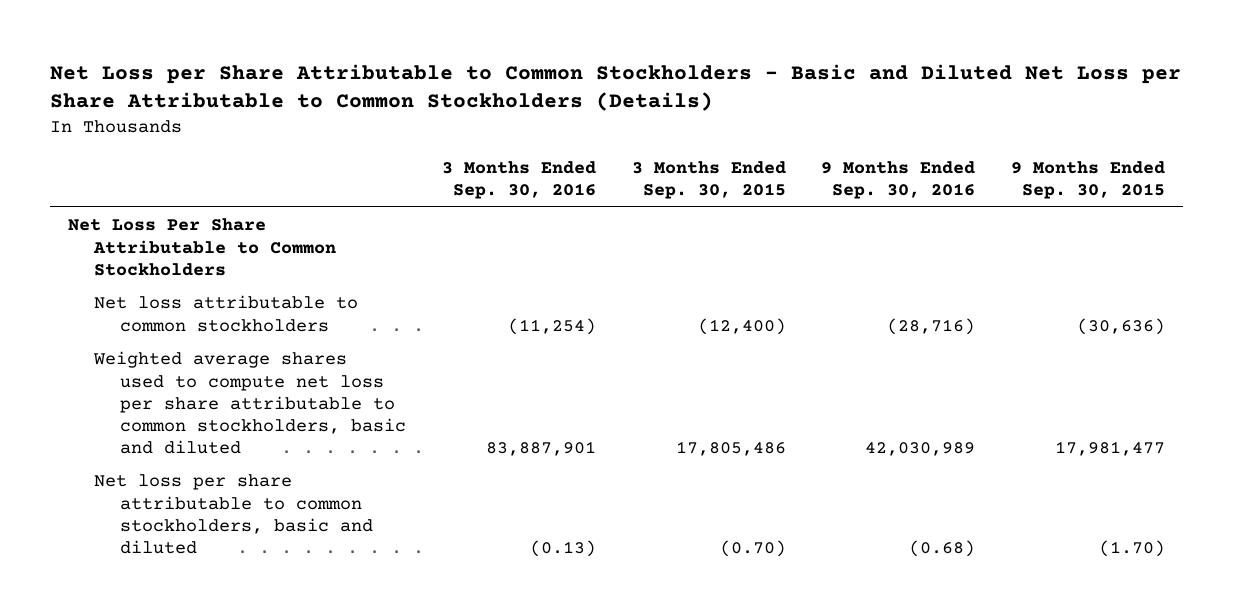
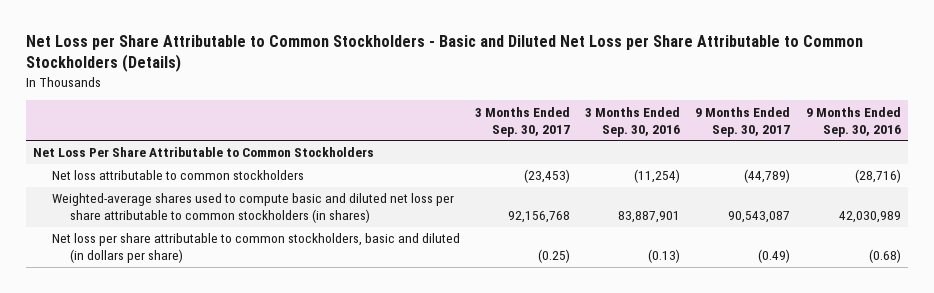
- | 3 Months Ended Sep. 30, 2016 | 3 Months Ended Sep. 30, 2015 | 9 Months Ended Sep. 30, 2016 | 9 Months Ended Sep. 30, 2015
+ | 3 Months Ended Sep. 30, 2017 | 3 Months Ended Sep. 30, 2016 | 9 Months Ended Sep. 30, 2017 | 9 Months Ended Sep. 30, 2016
- Weighted average shares used to compute net loss per share attributable to common stockholders, basic and diluted | 83,887,901 | 17,805,486 | 42,030,989 | 17,981,477
- Net loss per share attributable to common stockholders, basic and diluted | (0.13) | (0.70) | (0.68) | (1.70)
+ Weighted-average shares used to compute basic and diluted net loss per share attributable to common stockholders (in shares) | 92,156,768 | 83,887,901 | 90,543,087 | 42,030,989
+ Net loss per share attributable to common stockholders, basic and diluted (in dollars per share) | (0.25) | (0.13) | (0.49) | (0.68)

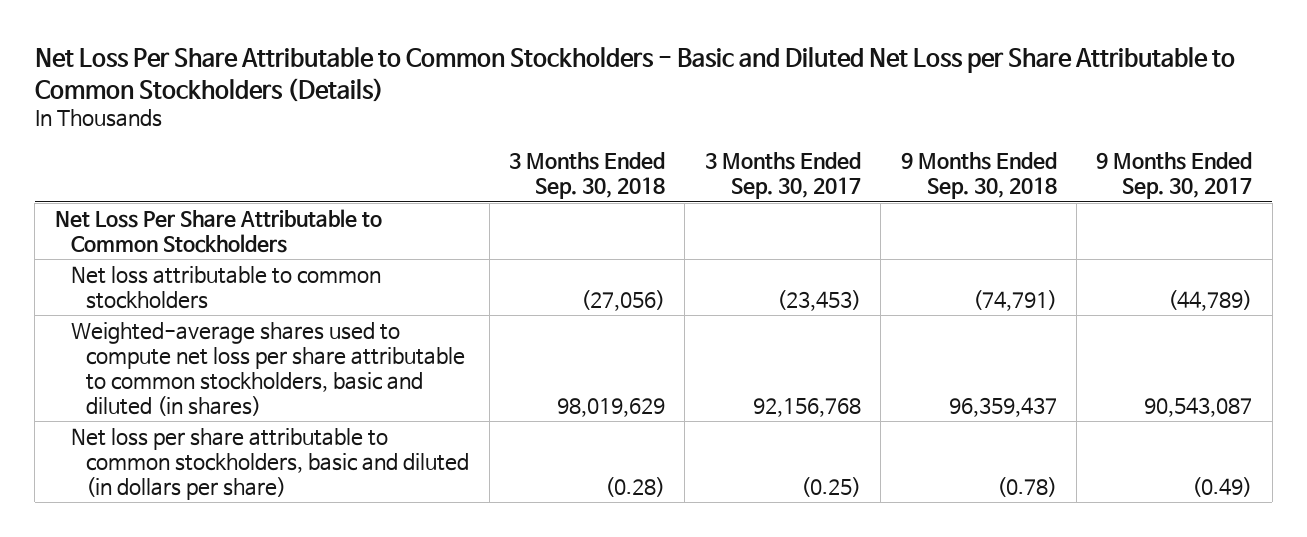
- Net Loss per Share Attributable to Common Stockholders - Basic and Diluted Net Loss per Share Attributable to Common Stockholders (Details)
+ Net Loss Per Share Attributable to Common Stockholders - Basic and Diluted Net Loss per Share Attributable to Common Stockholders (Details)
- | 3 Months Ended Sep. 30, 2017 | 3 Months Ended Sep. 30, 2016 | 9 Months Ended Sep. 30, 2017 | 9 Months Ended Sep. 30, 2016
+ | 3 Months Ended Sep. 30, 2018 | 3 Months Ended Sep. 30, 2017 | 9 Months Ended Sep. 30, 2018 | 9 Months Ended Sep. 30, 2017
- Weighted-average shares used to compute basic and diluted net loss per share attributable to common stockholders (in shares) | 92,156,768 | 83,887,901 | 90,543,087 | 42,030,989
+ Weighted-average shares used to compute net loss per share attributable to common stockholders, basic and diluted (in shares) | 98,019,629 | 92,156,768 | 96,359,437 | 90,543,087

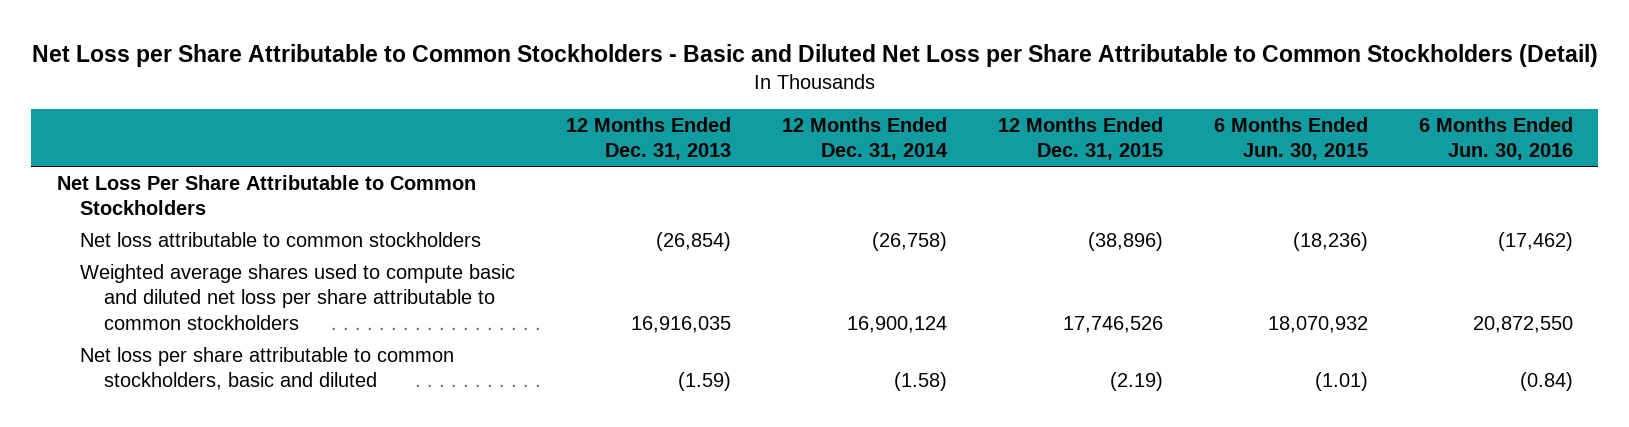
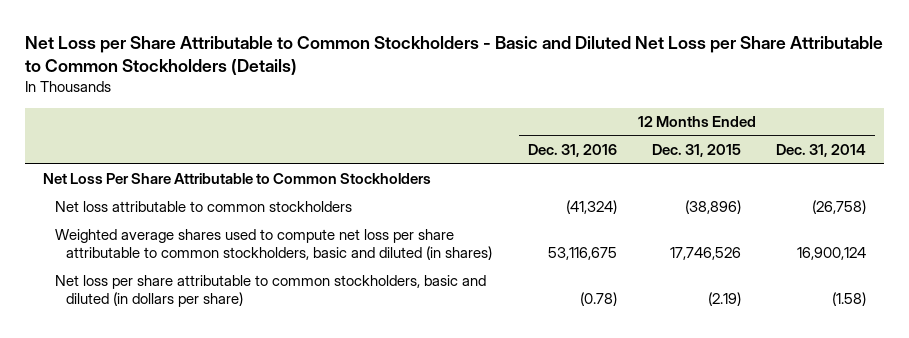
- Net Loss per Share Attributable to Common Stockholders - Basic and Diluted Net Loss per Share Attributable to Common Stockholders (Detail)
+ Net Loss per Share Attributable to Common Stockholders - Basic and Diluted Net Loss per Share Attributable to Common Stockholders (Details)
- | 12 Months Ended Dec. 31, 2013 | 12 Months Ended Dec. 31, 2014 | 12 Months Ended Dec. 31, 2015 | 6 Months Ended Jun. 30, 2015 | 6 Months Ended Jun. 30, 2016
+ | 12 Months Ended Dec. 31, 2016 | 12 Months Ended Dec. 31, 2015 | 12 Months Ended Dec. 31, 2014
- Weighted average shares used to compute basic and diluted net loss per share attributable to common stockholders | 16,916,035 | 16,900,124 | 17,746,526 | 18,070,932 | 20,872,550
- Net loss per share attributable to common stockholders, basic and diluted | (1.59) | (1.58) | (2.19) | (1.01) | (0.84)
+ Weighted average shares used to compute net loss per share attributable to common stockholders, basic and diluted (in shares) | 53,116,675 | 17,746,526 | 16,900,124
+ Net loss per share attributable to common stockholders, basic and diluted (in dollars per share) | (0.78) | (2.19) | (1.58)

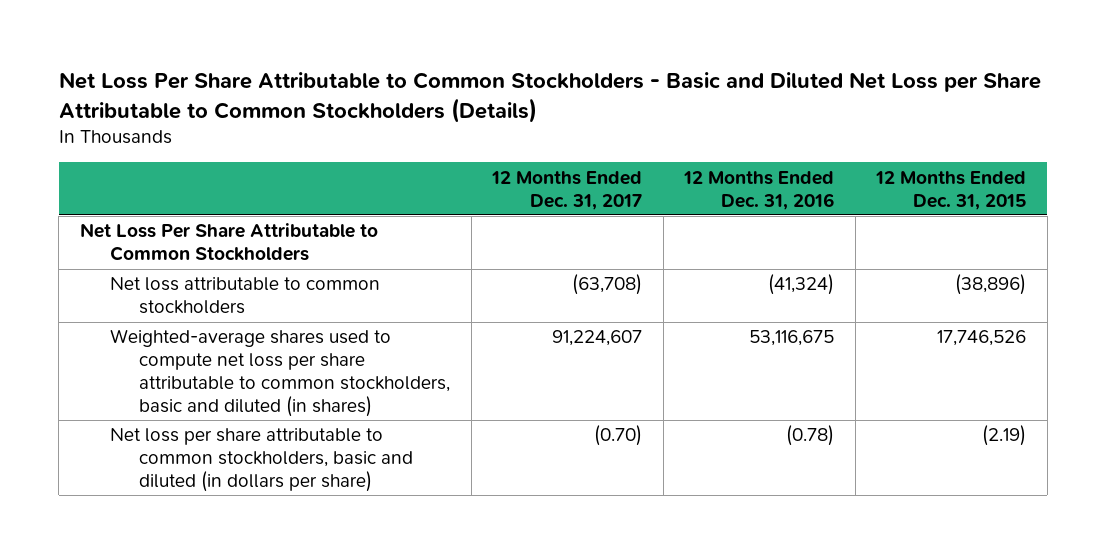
- Net Loss per Share Attributable to Common Stockholders - Basic and Diluted Net Loss per Share Attributable to Common Stockholders (Details)
+ Net Loss Per Share Attributable to Common Stockholders - Basic and Diluted Net Loss per Share Attributable to Common Stockholders (Details)
- | 12 Months Ended Dec. 31, 2016 | 12 Months Ended Dec. 31, 2015 | 12 Months Ended Dec. 31, 2014
+ | 12 Months Ended Dec. 31, 2017 | 12 Months Ended Dec. 31, 2016 | 12 Months Ended Dec. 31, 2015
- Weighted average shares used to compute net loss per share attributable to common stockholders, basic and diluted (in shares) | 53,116,675 | 17,746,526 | 16,900,124
+ Weighted-average shares used to compute net loss per share attributable to common stockholders, basic and diluted (in shares) | 91,224,607 | 53,116,675 | 17,746,526

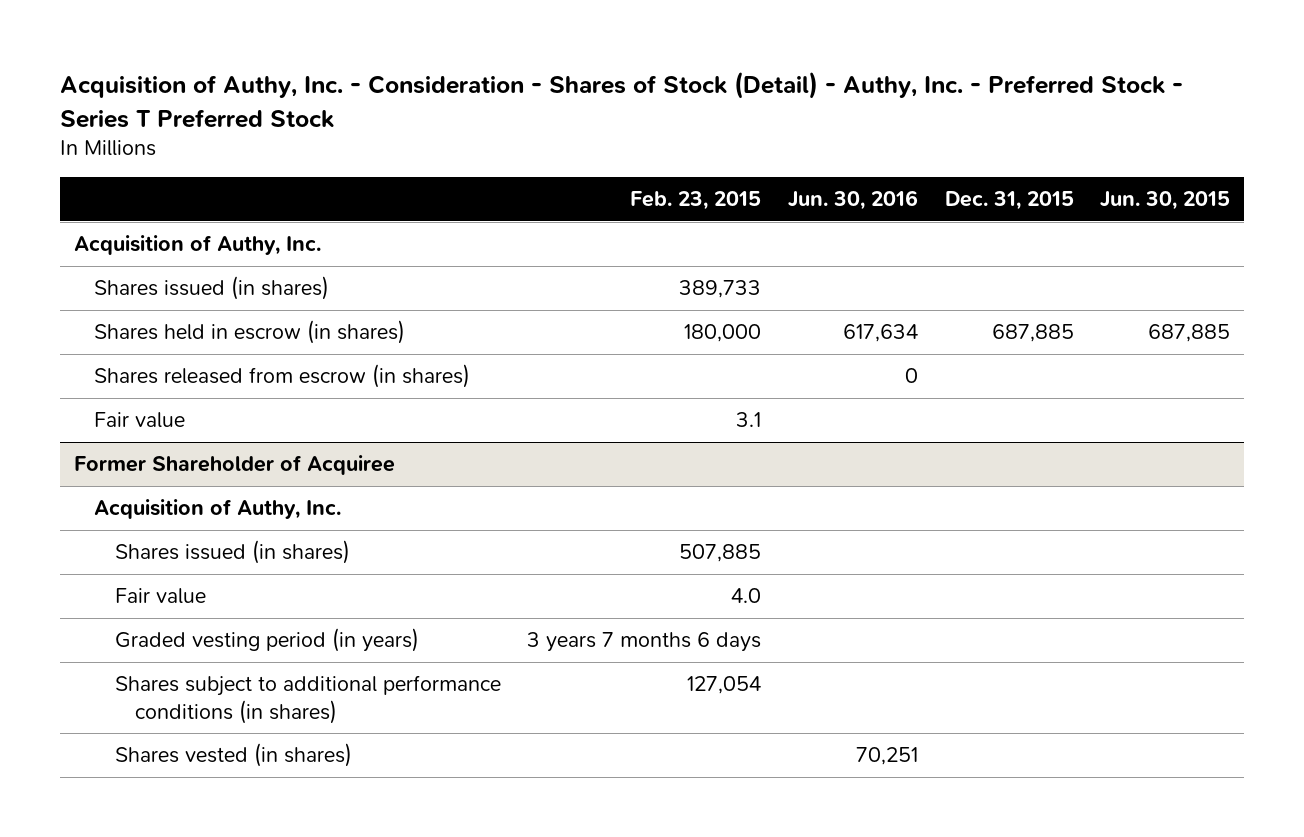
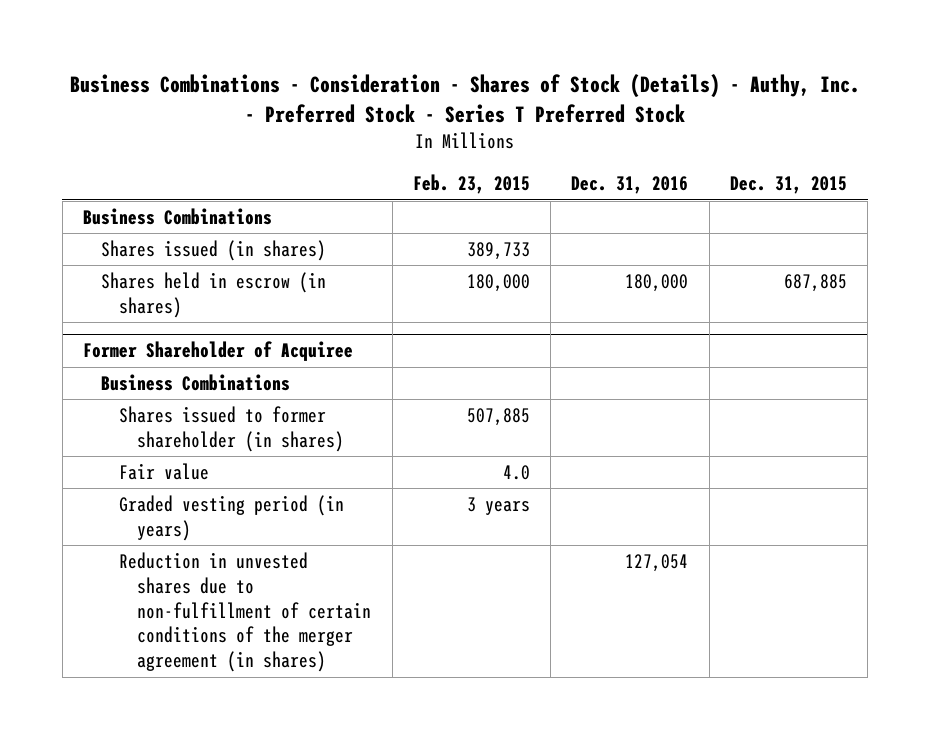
- Acquisition of Authy, Inc. - Consideration - Shares of Stock (Detail) - Authy, Inc. - Preferred Stock - Series T Preferred Stock
+ Business Combinations - Consideration - Shares of Stock (Details) - Authy, Inc. - Preferred Stock - Series T Preferred Stock
- | Feb. 23, 2015 | Jun. 30, 2016 | Dec. 31, 2015 | Jun. 30, 2015
+ | Feb. 23, 2015 | Dec. 31, 2016 | Dec. 31, 2015
- Acquisition of Authy, Inc.
+ Business Combinations
- Shares released from escrow (in shares) | | 0 | |
- Fair value | 3.1 | | |
@ Former Shareholder of Acquiree
- Acquisition of Authy, Inc.
- Shares issued (in shares) | 507,885 | | |
+ Business Combinations
+ Shares issued to former shareholder (in shares) | 507,885 | |
- Graded vesting period (in years) | 3 years 7 months 6 days | | |
- Shares subject to additional performance conditions (in shares) | 127,054 | | |
- Shares vested (in shares) | | 70,251 | |
+ Graded vesting period (in years) | 3 years | |
+ Reduction in unvested shares due to non-fulfillment of certain conditions of the merger agreement (in shares) | | 127,054 |

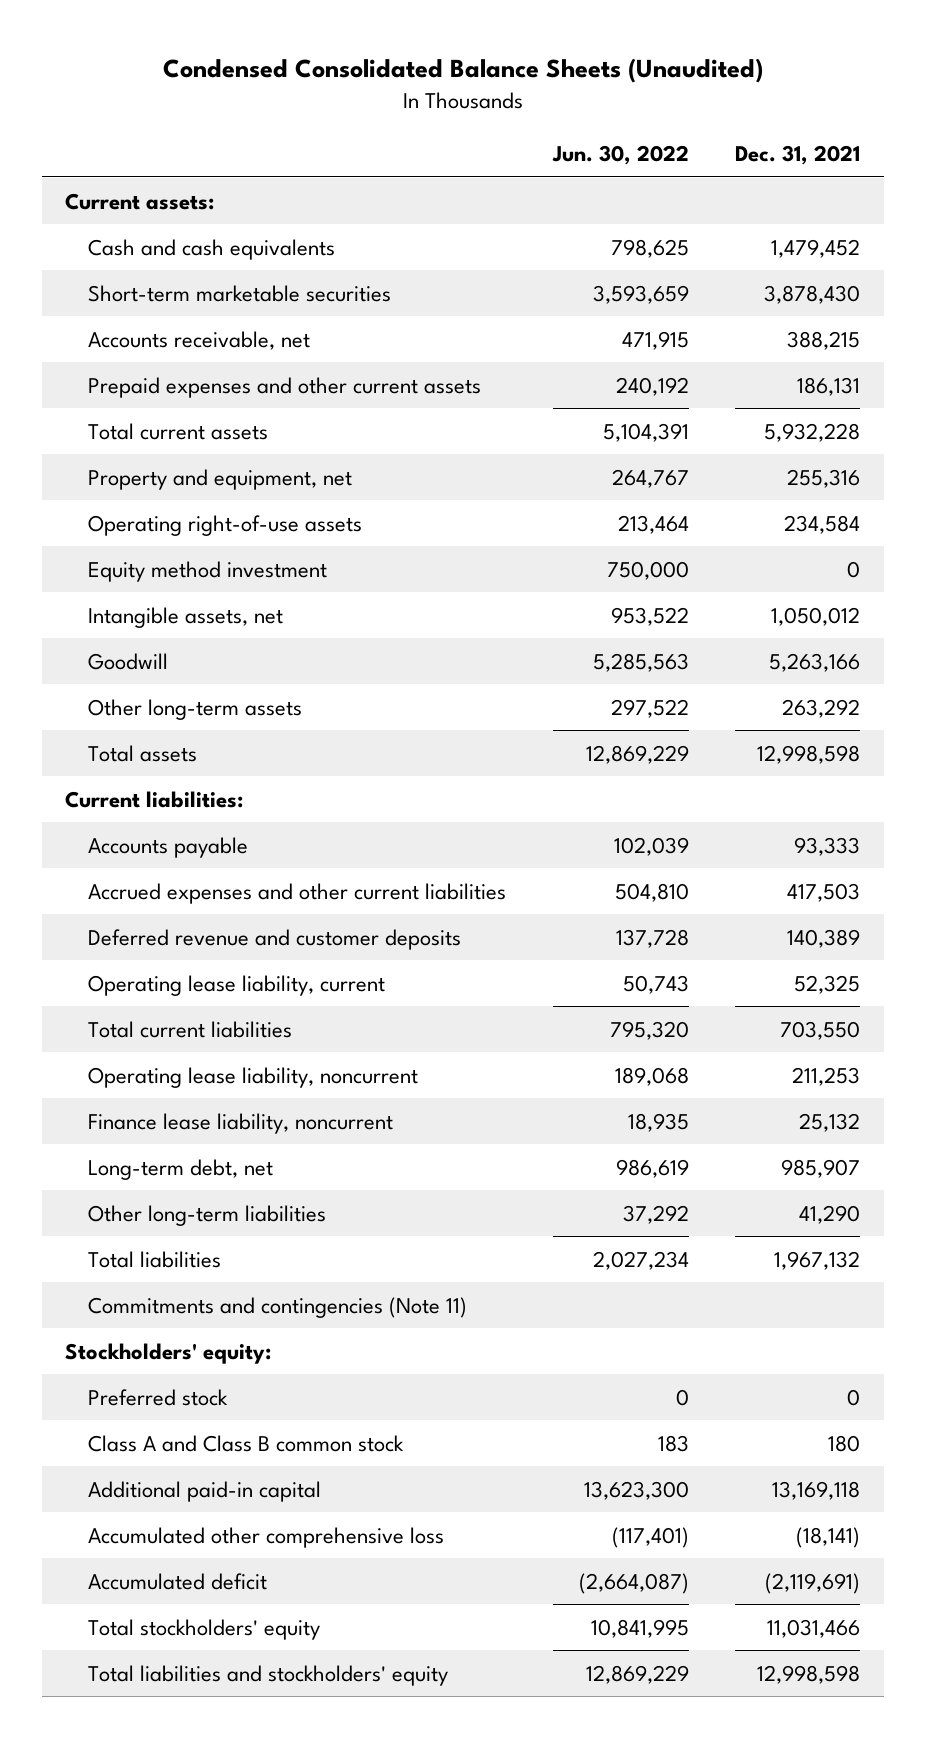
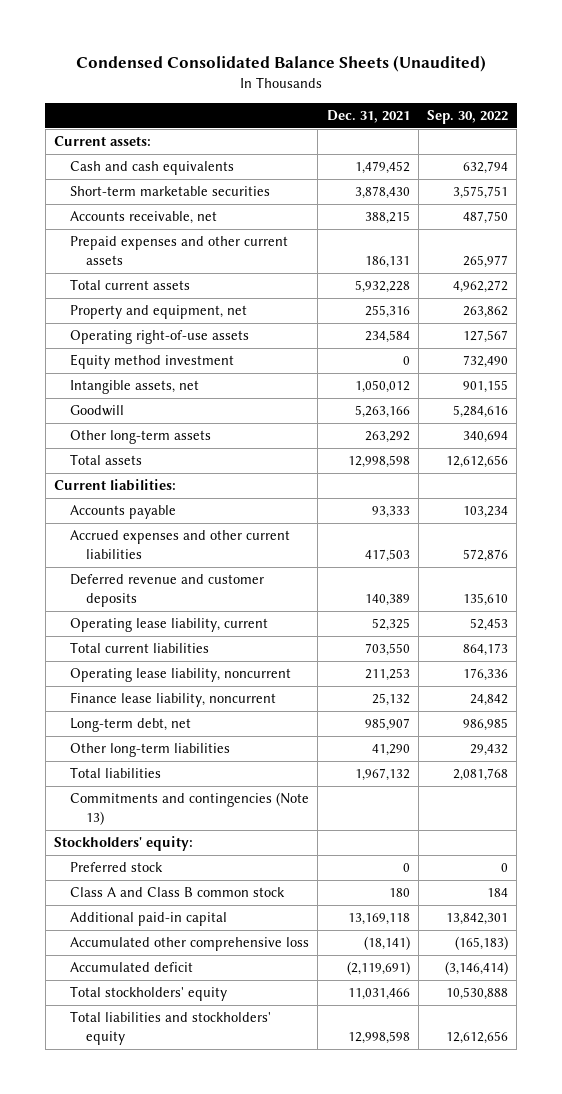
- | Jun. 30, 2022 | Dec. 31, 2021
+ | Dec. 31, 2021 | Sep. 30, 2022
- Commitments and contingencies (Note 11)
+ Commitments and contingencies (Note 13)

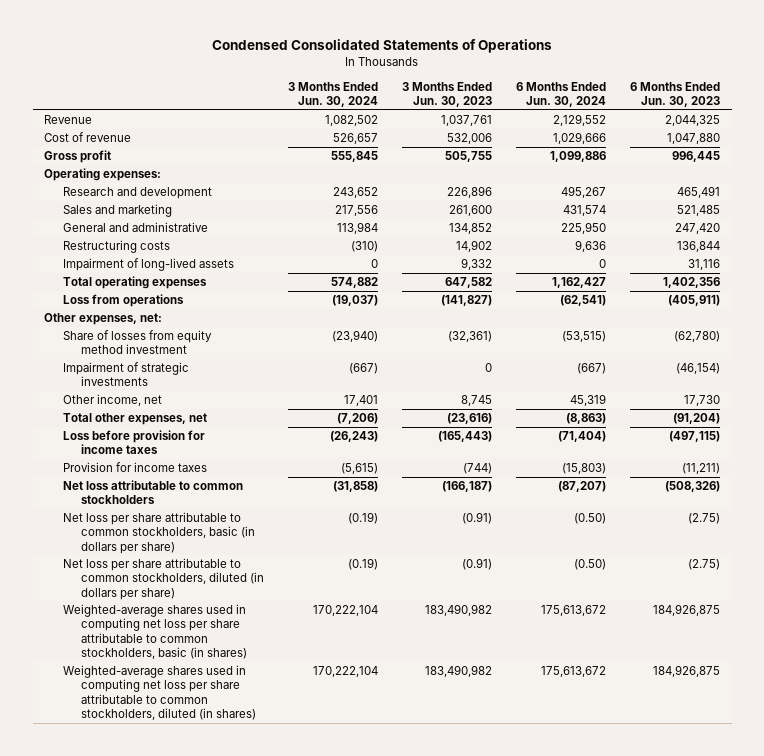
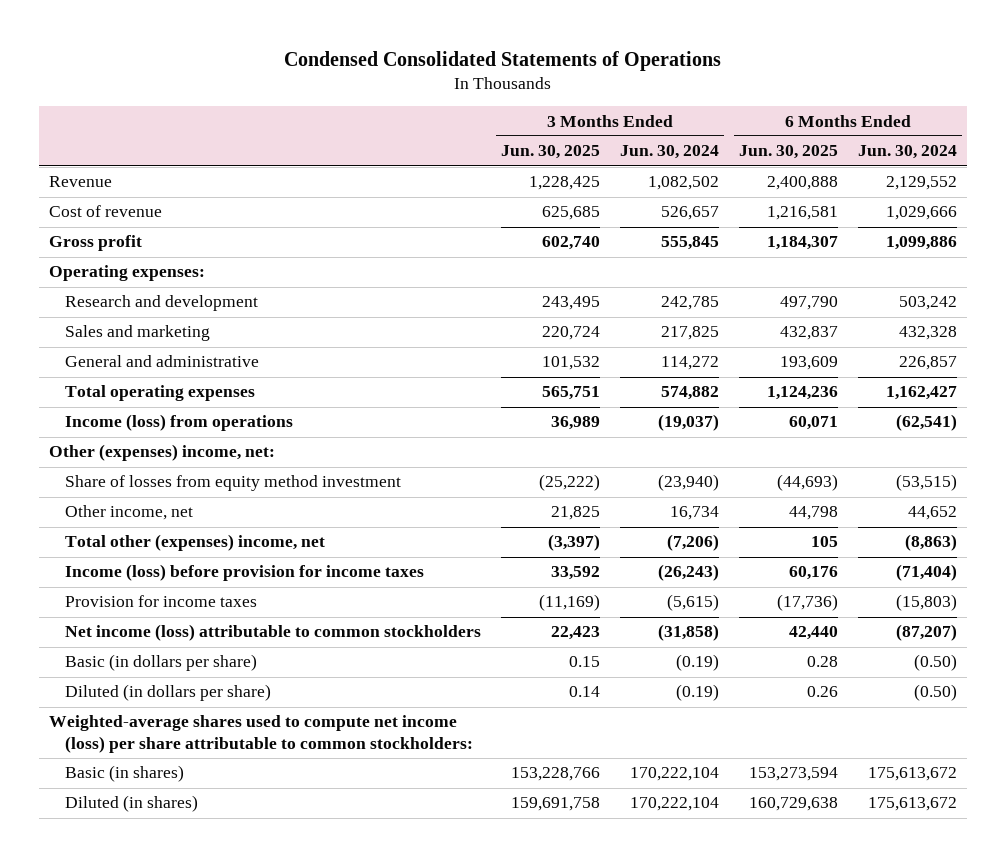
- | 3 Months Ended Jun. 30, 2024 | 3 Months Ended Jun. 30, 2023 | 6 Months Ended Jun. 30, 2024 | 6 Months Ended Jun. 30, 2023
+ | 3 Months Ended Jun. 30, 2025 | 3 Months Ended Jun. 30, 2024 | 6 Months Ended Jun. 30, 2025 | 6 Months Ended Jun. 30, 2024
- Research and development | 243,652 | 226,896 | 495,267 | 465,491
- Sales and marketing | 217,556 | 261,600 | 431,574 | 521,485
- General and administrative | 113,984 | 134,852 | 225,950 | 247,420
- Restructuring costs | (310) | 14,902 | 9,636 | 136,844
- Impairment of long-lived assets | 0 | 9,332 | 0 | 31,116
+ Research and development | 243,495 | 242,785 | 497,790 | 503,242
+ Sales and marketing | 220,724 | 217,825 | 432,837 | 432,328
+ General and administrative | 101,532 | 114,272 | 193,609 | 226,857
- Loss from operations | (19,037) | (141,827) | (62,541) | (405,911)
- Other expenses, net:
+ Income (loss) from operations | 36,989 | (19,037) | 60,071 | (62,541)
+ Other (expenses) income, net:
- Impairment of strategic investments | (667) | 0 | (667) | (46,154)
- Other income, net | 17,401 | 8,745 | 45,319 | 17,730
- Total other expenses, net | (7,206) | (23,616) | (8,863) | (91,204)
- Loss before provision for income taxes | (26,243) | (165,443) | (71,404) | (497,115)
+ Other income, net | 21,825 | 16,734 | 44,798 | 44,652
+ Total other (expenses) income, net | (3,397) | (7,206) | 105 | (8,863)
+ Income (loss) before provision for income taxes | 33,592 | (26,243) | 60,176 | (71,404)
- Net loss attributable to common stockholders | (31,858) | (166,187) | (87,207) | (508,326)
- Net loss per share attributable to common stockholders, basic (in dollars per share) | (0.19) | (0.91) | (0.50) | (2.75)
- Net loss per share attributable to common stockholders, diluted (in dollars per share) | (0.19) | (0.91) | (0.50) | (2.75)
- Weighted-average shares used in computing net loss per share attributable to common stockholders, basic (in shares) | 170,222,104 | 183,490,982 | 175,613,672 | 184,926,875
- Weighted-average shares used in computing net loss per share attributable to common stockholders, diluted (in shares) | 170,222,104 | 183,490,982 | 175,613,672 | 184,926,875
+ Net income (loss) attributable to common stockholders | 22,423 | (31,858) | 42,440 | (87,207)
+ Basic (in dollars per share) | 0.15 | (0.19) | 0.28 | (0.50)
+ Diluted (in dollars per share) | 0.14 | (0.19) | 0.26 | (0.50)
+ Weighted-average shares used to compute net income (loss) per share attributable to common stockholders:
+ Basic (in shares) | 153,228,766 | 170,222,104 | 153,273,594 | 175,613,672
+ Diluted (in shares) | 159,691,758 | 170,222,104 | 160,729,638 | 175,613,672

